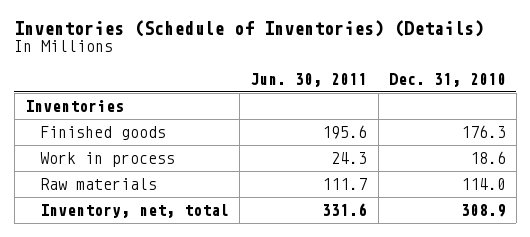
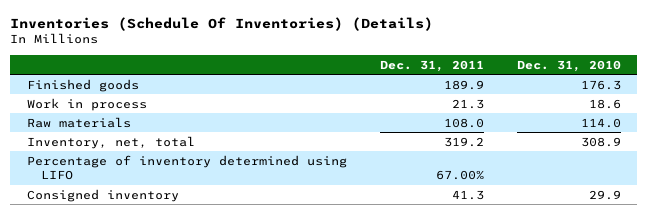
- Inventories (Schedule of Inventories) (Details)
+ Inventories (Schedule Of Inventories) (Details)
- | Jun. 30, 2011 | Dec. 31, 2010
+ | Dec. 31, 2011 | Dec. 31, 2010
- Inventories
+ Percentage of inventory determined using LIFO | 67.00% |
+ Consigned inventory | 41.3 | 29.9

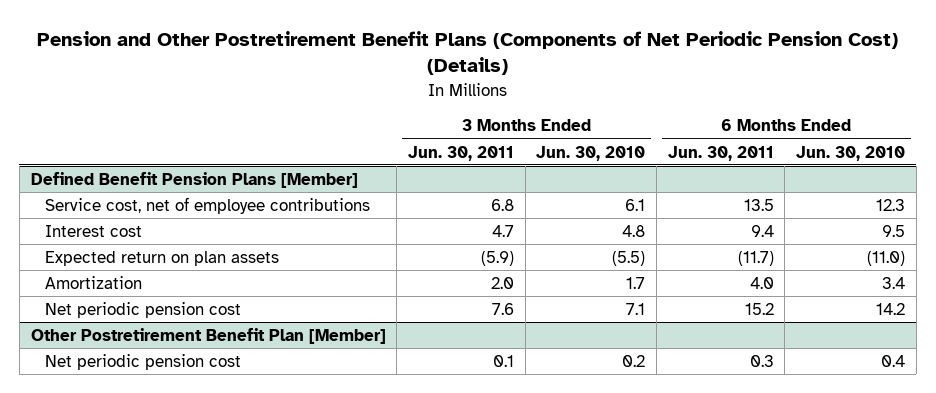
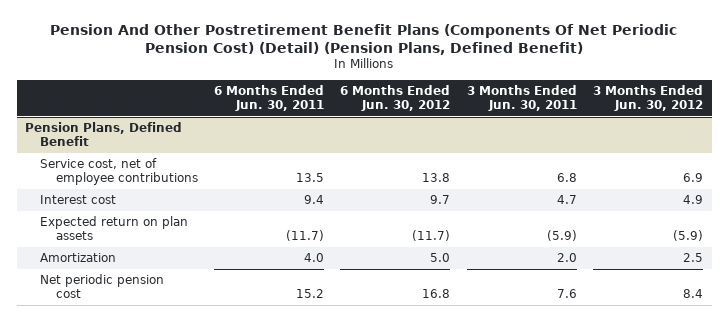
- Pension and Other Postretirement Benefit Plans (Components of Net Periodic Pension Cost) (Details)
+ Pension And Other Postretirement Benefit Plans (Components Of Net Periodic Pension Cost) (Detail) (Pension Plans, Defined Benefit)
- | 3 Months Ended Jun. 30, 2011 | 3 Months Ended Jun. 30, 2010 | 6 Months Ended Jun. 30, 2011 | 6 Months Ended Jun. 30, 2010
+ | 6 Months Ended Jun. 30, 2011 | 6 Months Ended Jun. 30, 2012 | 3 Months Ended Jun. 30, 2011 | 3 Months Ended Jun. 30, 2012
- Defined Benefit Pension Plans [Member]
+ Pension Plans, Defined Benefit
- Other Postretirement Benefit Plan [Member]
- Net periodic pension cost | 0.1 | 0.2 | 0.3 | 0.4

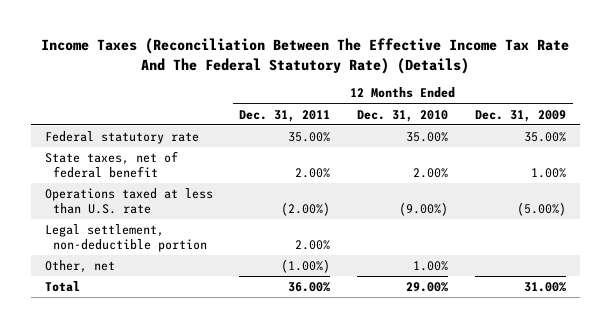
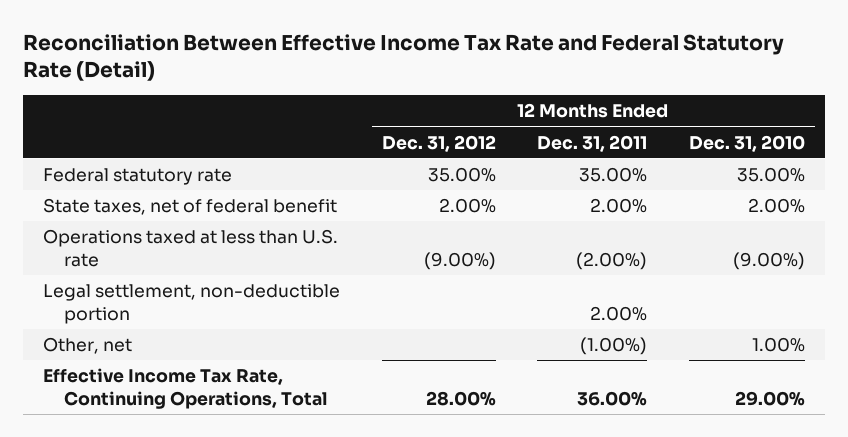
- Income Taxes (Reconciliation Between The Effective Income Tax Rate And The Federal Statutory Rate) (Details)
+ Reconciliation Between Effective Income Tax Rate and Federal Statutory Rate (Detail)
- | 12 Months Ended Dec. 31, 2011 | 12 Months Ended Dec. 31, 2010 | 12 Months Ended Dec. 31, 2009
+ | 12 Months Ended Dec. 31, 2012 | 12 Months Ended Dec. 31, 2011 | 12 Months Ended Dec. 31, 2010
- Total | 36.00% | 29.00% | 31.00%
+ Effective Income Tax Rate, Continuing Operations, Total | 28.00% | 36.00% | 29.00%

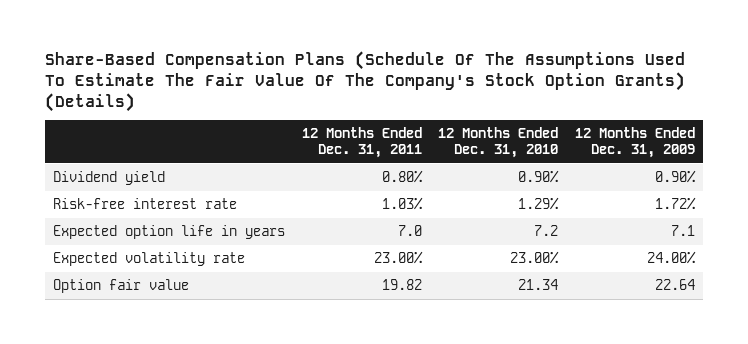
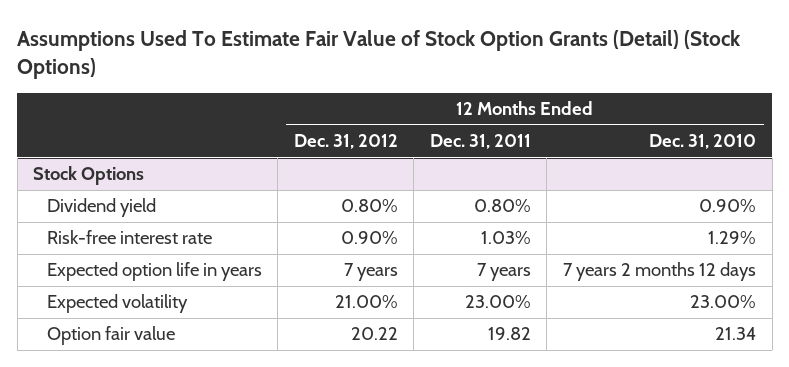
- Share-Based Compensation Plans (Schedule Of The Assumptions Used To Estimate The Fair Value Of The Company's Stock Option Grants) (Details)
+ Assumptions Used To Estimate Fair Value of Stock Option Grants (Detail) (Stock Options)
- | 12 Months Ended Dec. 31, 2011 | 12 Months Ended Dec. 31, 2010 | 12 Months Ended Dec. 31, 2009
+ | 12 Months Ended Dec. 31, 2012 | 12 Months Ended Dec. 31, 2011 | 12 Months Ended Dec. 31, 2010
+ Stock Options
- Expected option life in years | 7.0 | 7.2 | 7.1
- Expected volatility rate | 23.00% | 23.00% | 24.00%
+ Expected option life in years | 7 years | 7 years | 7 years 2 months 12 days
+ Expected volatility | 21.00% | 23.00% | 23.00%

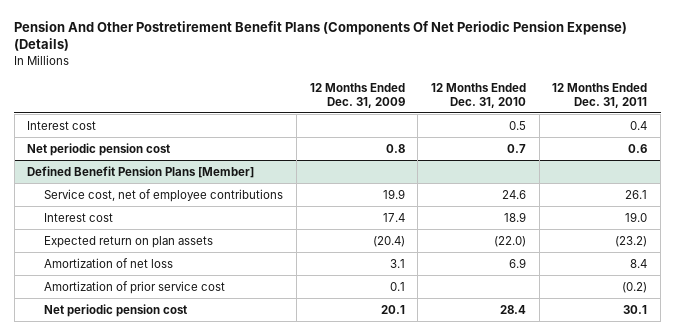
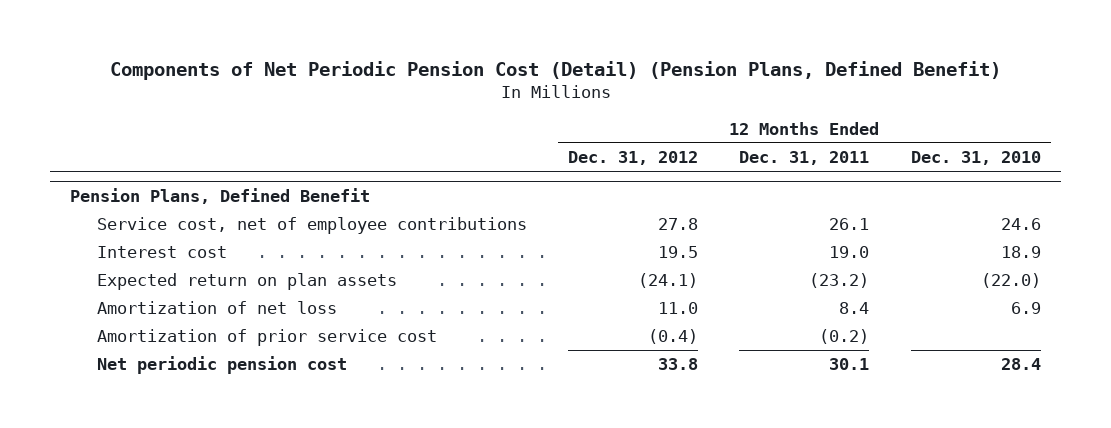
- Pension And Other Postretirement Benefit Plans (Components Of Net Periodic Pension Expense) (Details)
+ Components of Net Periodic Pension Cost (Detail) (Pension Plans, Defined Benefit)
- | 12 Months Ended Dec. 31, 2009 | 12 Months Ended Dec. 31, 2010 | 12 Months Ended Dec. 31, 2011
+ | 12 Months Ended Dec. 31, 2012 | 12 Months Ended Dec. 31, 2011 | 12 Months Ended Dec. 31, 2010
- Interest cost | | 0.5 | 0.4
- Net periodic pension cost | 0.8 | 0.7 | 0.6
- Defined Benefit Pension Plans [Member]
+ Pension Plans, Defined Benefit

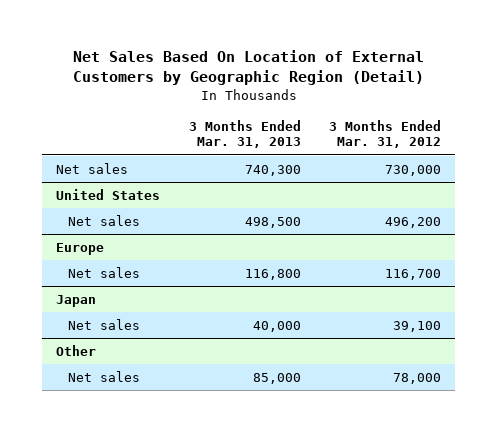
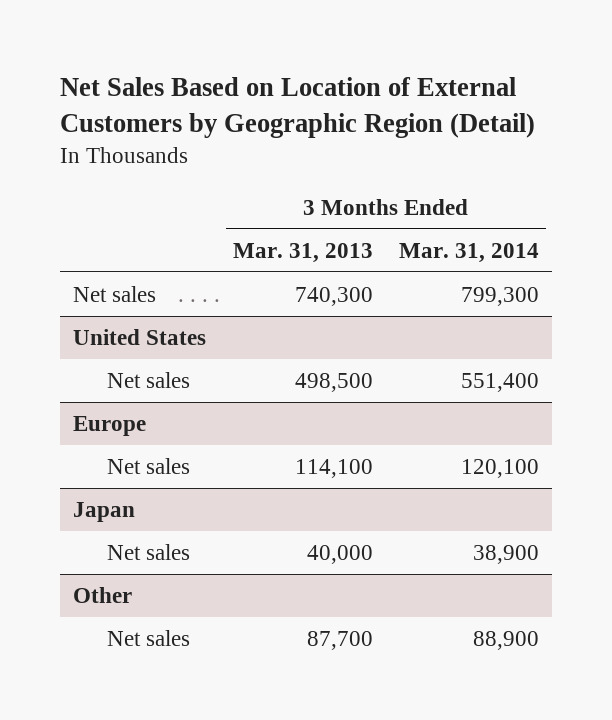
- Net Sales Based On Location of External Customers by Geographic Region (Detail)
+ Net Sales Based on Location of External Customers by Geographic Region (Detail)
- | 3 Months Ended Mar. 31, 2013 | 3 Months Ended Mar. 31, 2012
+ | 3 Months Ended Mar. 31, 2013 | 3 Months Ended Mar. 31, 2014
@ Europe
- Net sales | 116,800 | 116,700
+ Net sales | 114,100 | 120,100
@ Other
- Net sales | 85,000 | 78,000
+ Net sales | 87,700 | 88,900

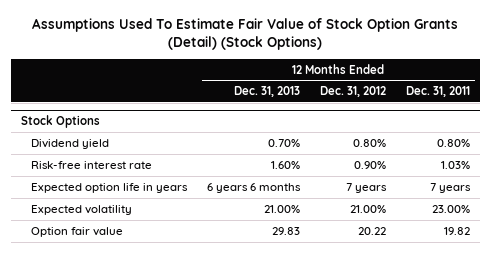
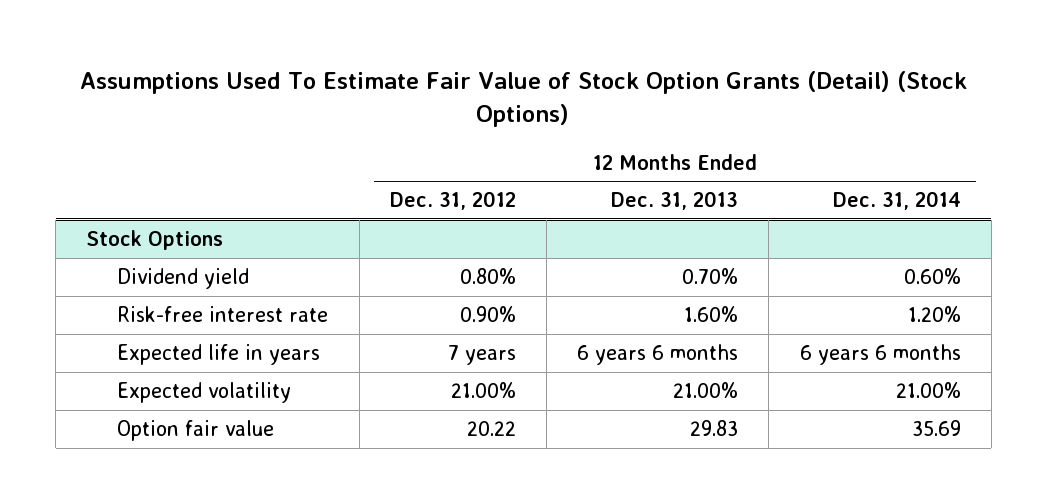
- | 12 Months Ended Dec. 31, 2013 | 12 Months Ended Dec. 31, 2012 | 12 Months Ended Dec. 31, 2011
+ | 12 Months Ended Dec. 31, 2012 | 12 Months Ended Dec. 31, 2013 | 12 Months Ended Dec. 31, 2014
@ Stock Options
- Expected option life in years | 6 years 6 months | 7 years | 7 years
+ Expected life in years | 7 years | 6 years 6 months | 6 years 6 months

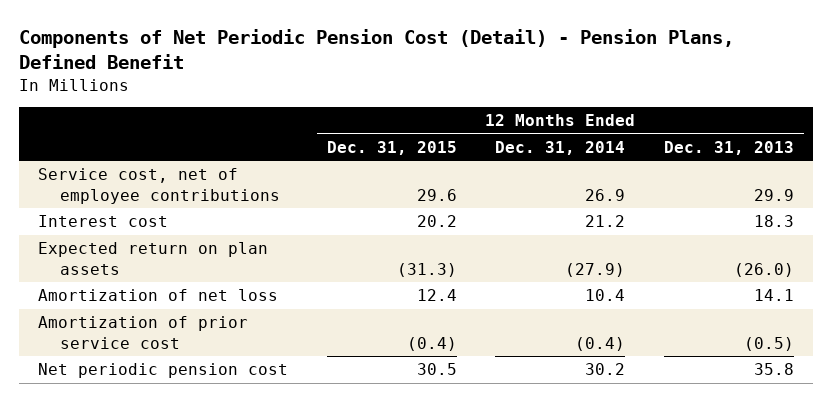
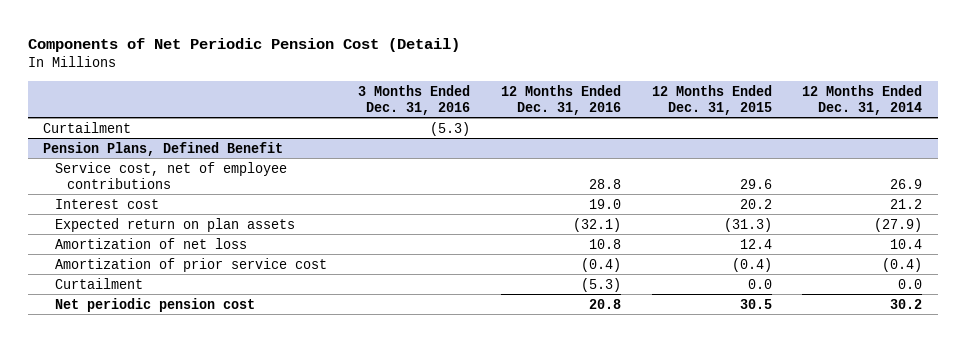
- Components of Net Periodic Pension Cost (Detail) - Pension Plans, Defined Benefit
+ Components of Net Periodic Pension Cost (Detail)
- | 12 Months Ended Dec. 31, 2015 | 12 Months Ended Dec. 31, 2014 | 12 Months Ended Dec. 31, 2013
+ | 3 Months Ended Dec. 31, 2016 | 12 Months Ended Dec. 31, 2016 | 12 Months Ended Dec. 31, 2015 | 12 Months Ended Dec. 31, 2014
+ Curtailment | (5.3) | | |
+ Pension Plans, Defined Benefit
+ Curtailment | | (5.3) | 0.0 | 0.0

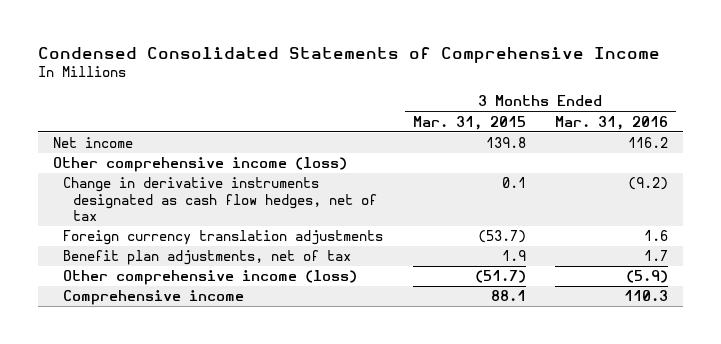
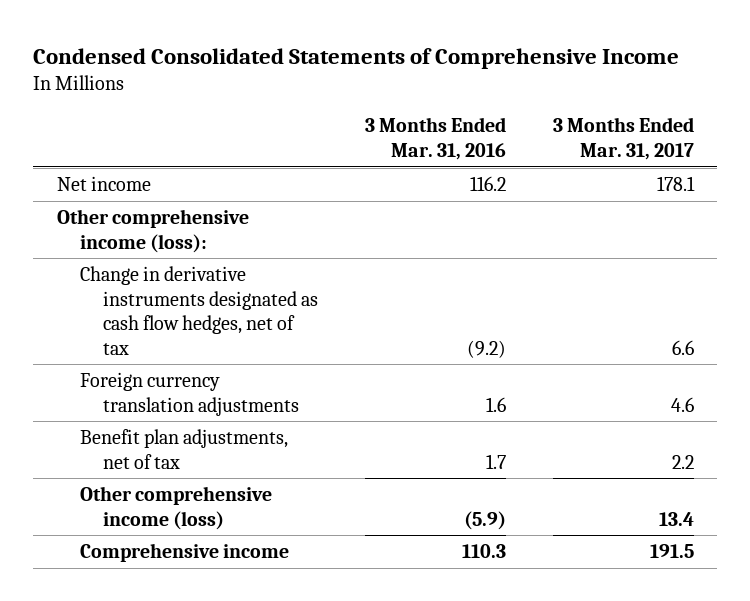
- | 3 Months Ended Mar. 31, 2015 | 3 Months Ended Mar. 31, 2016
+ | 3 Months Ended Mar. 31, 2016 | 3 Months Ended Mar. 31, 2017
- Other comprehensive income (loss)
+ Other comprehensive income (loss):

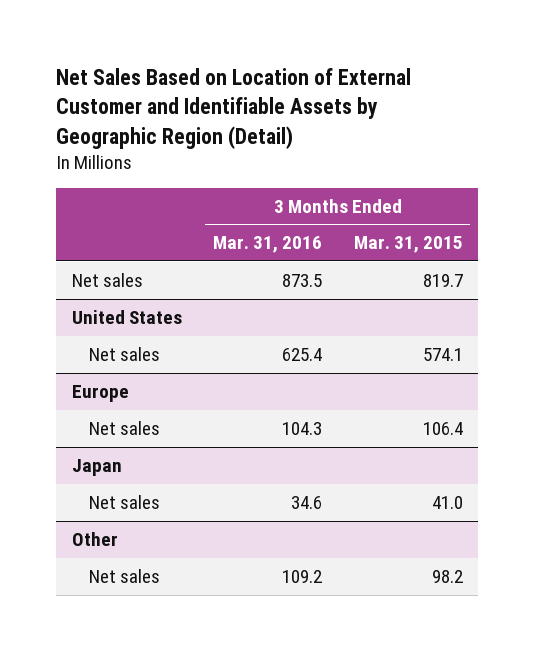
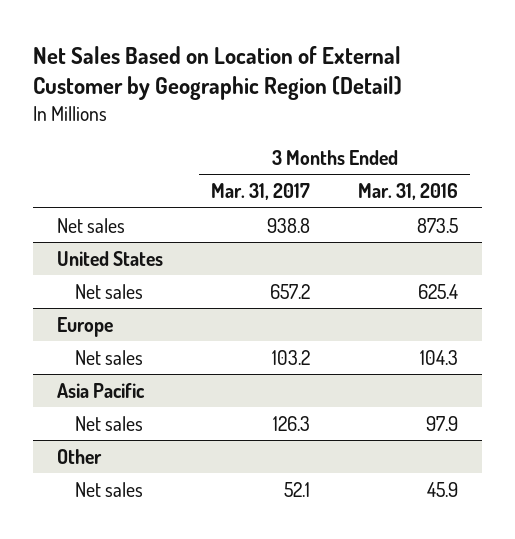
- Net Sales Based on Location of External Customer and Identifiable Assets by Geographic Region (Detail)
+ Net Sales Based on Location of External Customer by Geographic Region (Detail)
- | 3 Months Ended Mar. 31, 2016 | 3 Months Ended Mar. 31, 2015
+ | 3 Months Ended Mar. 31, 2017 | 3 Months Ended Mar. 31, 2016
- Japan
- Net sales | 34.6 | 41.0
+ Asia Pacific
+ Net sales | 126.3 | 97.9
@ Other
- Net sales | 109.2 | 98.2
+ Net sales | 52.1 | 45.9

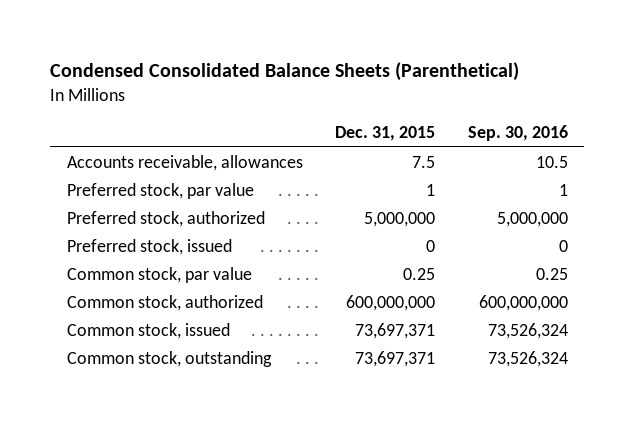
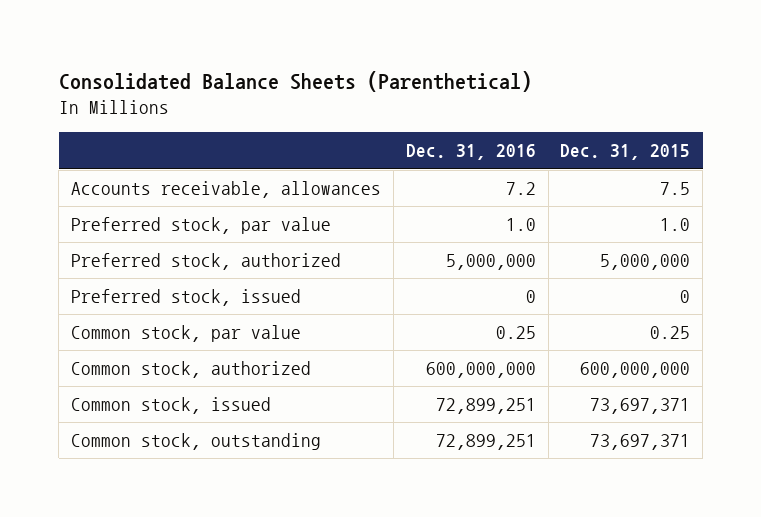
- Condensed Consolidated Balance Sheets (Parenthetical)
+ Consolidated Balance Sheets (Parenthetical)
- | Dec. 31, 2015 | Sep. 30, 2016
+ | Dec. 31, 2016 | Dec. 31, 2015
- Preferred stock, par value | 1 | 1
+ Preferred stock, par value | 1.0 | 1.0

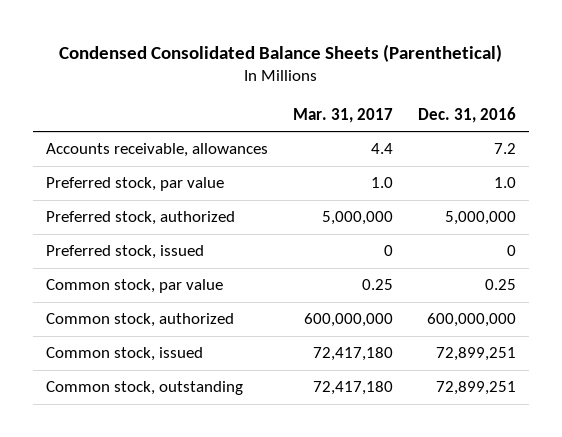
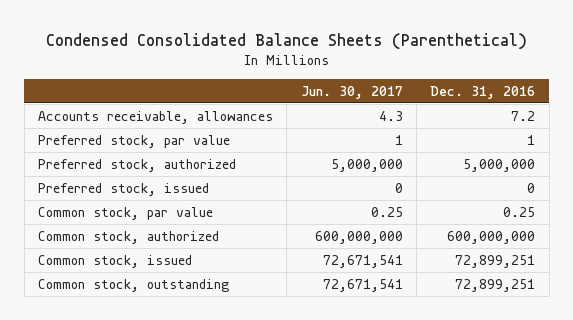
- | Mar. 31, 2017 | Dec. 31, 2016
+ | Jun. 30, 2017 | Dec. 31, 2016
- Preferred stock, par value | 1.0 | 1.0
+ Preferred stock, par value | 1 | 1

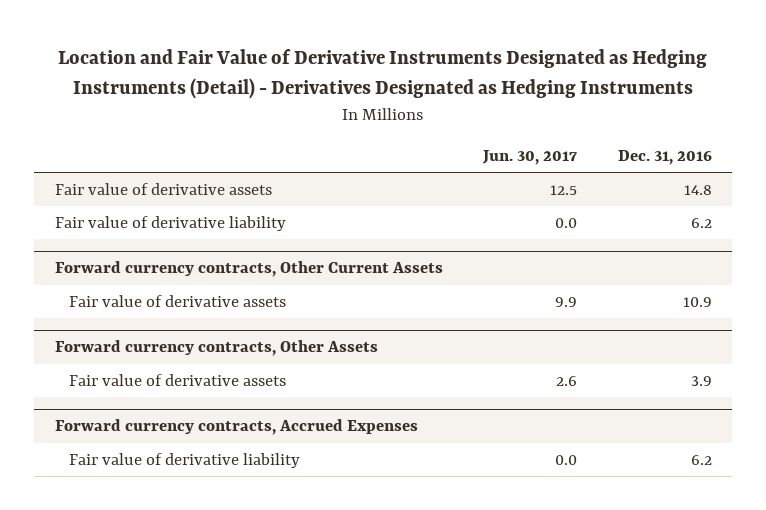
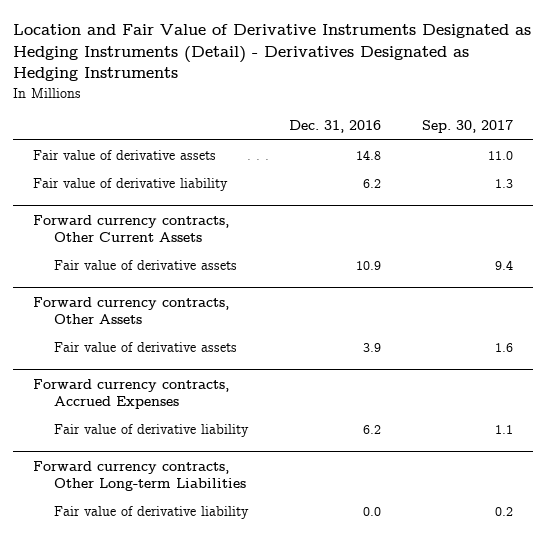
- | Jun. 30, 2017 | Dec. 31, 2016
+ | Dec. 31, 2016 | Sep. 30, 2017
+ Forward currency contracts, Other Long-term Liabilities
+ Fair value of derivative liability | 0.0 | 0.2

